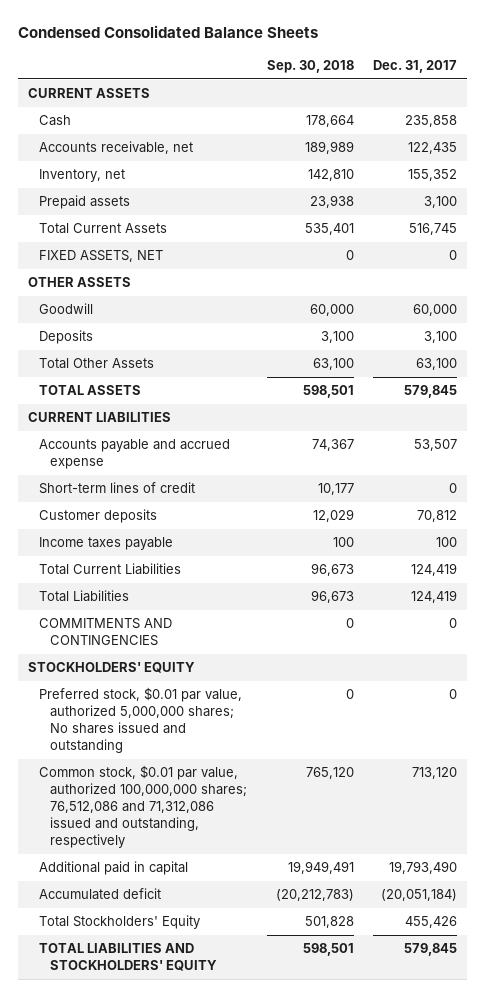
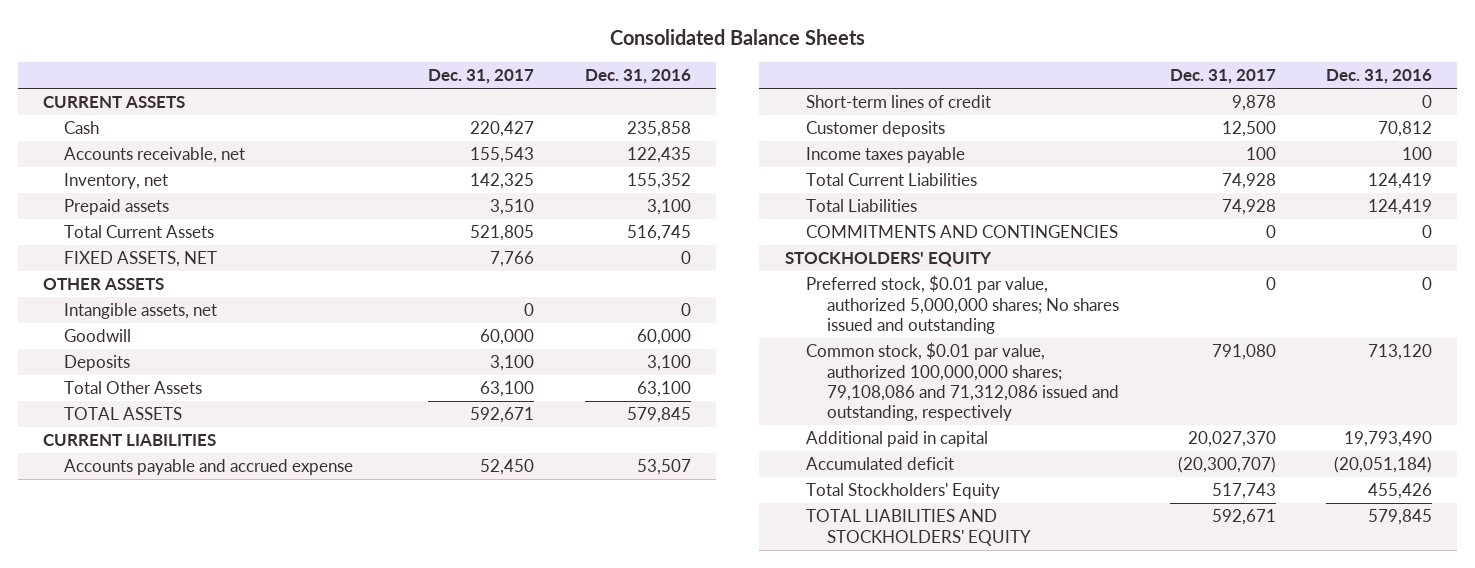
- Condensed Consolidated Balance Sheets
+ Consolidated Balance Sheets
- | Sep. 30, 2018 | Dec. 31, 2017
+ | Dec. 31, 2017 | Dec. 31, 2016
- Cash | 178,664 | 235,858
- Accounts receivable, net | 189,989 | 122,435
- Inventory, net | 142,810 | 155,352
- Prepaid assets | 23,938 | 3,100
- Total Current Assets | 535,401 | 516,745
- FIXED ASSETS, NET | 0 | 0
+ Cash | 220,427 | 235,858
+ Accounts receivable, net | 155,543 | 122,435
+ Inventory, net | 142,325 | 155,352
+ Prepaid assets | 3,510 | 3,100
+ Total Current Assets | 521,805 | 516,745
+ FIXED ASSETS, NET | 7,766 | 0
+ Intangible assets, net | 0 | 0
- TOTAL ASSETS | 598,501 | 579,845
+ TOTAL ASSETS | 592,671 | 579,845
- Accounts payable and accrued expense | 74,367 | 53,507
- Short-term lines of credit | 10,177 | 0
- Customer deposits | 12,029 | 70,812
+ Accounts payable and accrued expense | 52,450 | 53,507
+ Short-term lines of credit | 9,878 | 0
+ Customer deposits | 12,500 | 70,812
- Total Current Liabilities | 96,673 | 124,419
- Total Liabilities | 96,673 | 124,419
+ Total Current Liabilities | 74,928 | 124,419
+ Total Liabilities | 74,928 | 124,419
- Common stock, $0.01 par value, authorized 100,000,000 shares; 76,512,086 and 71,312,086 issued and outstanding, respectively | 765,120 | 713,120
- Additional paid in capital | 19,949,491 | 19,793,490
- Accumulated deficit | (20,212,783) | (20,051,184)
- Total Stockholders' Equity | 501,828 | 455,426
- TOTAL LIABILITIES AND STOCKHOLDERS' EQUITY | 598,501 | 579,845
+ Common stock, $0.01 par value, authorized 100,000,000 shares; 79,108,086 and 71,312,086 issued and outstanding, respectively | 791,080 | 713,120
+ Additional paid in capital | 20,027,370 | 19,793,490
+ Accumulated deficit | (20,300,707) | (20,051,184)
+ Total Stockholders' Equity | 517,743 | 455,426
+ TOTAL LIABILITIES AND STOCKHOLDERS' EQUITY | 592,671 | 579,845

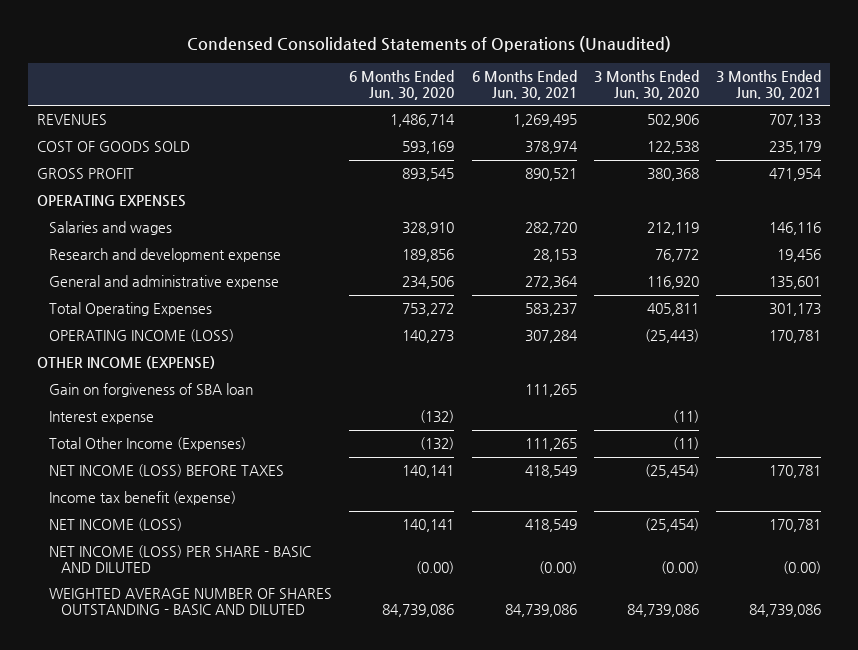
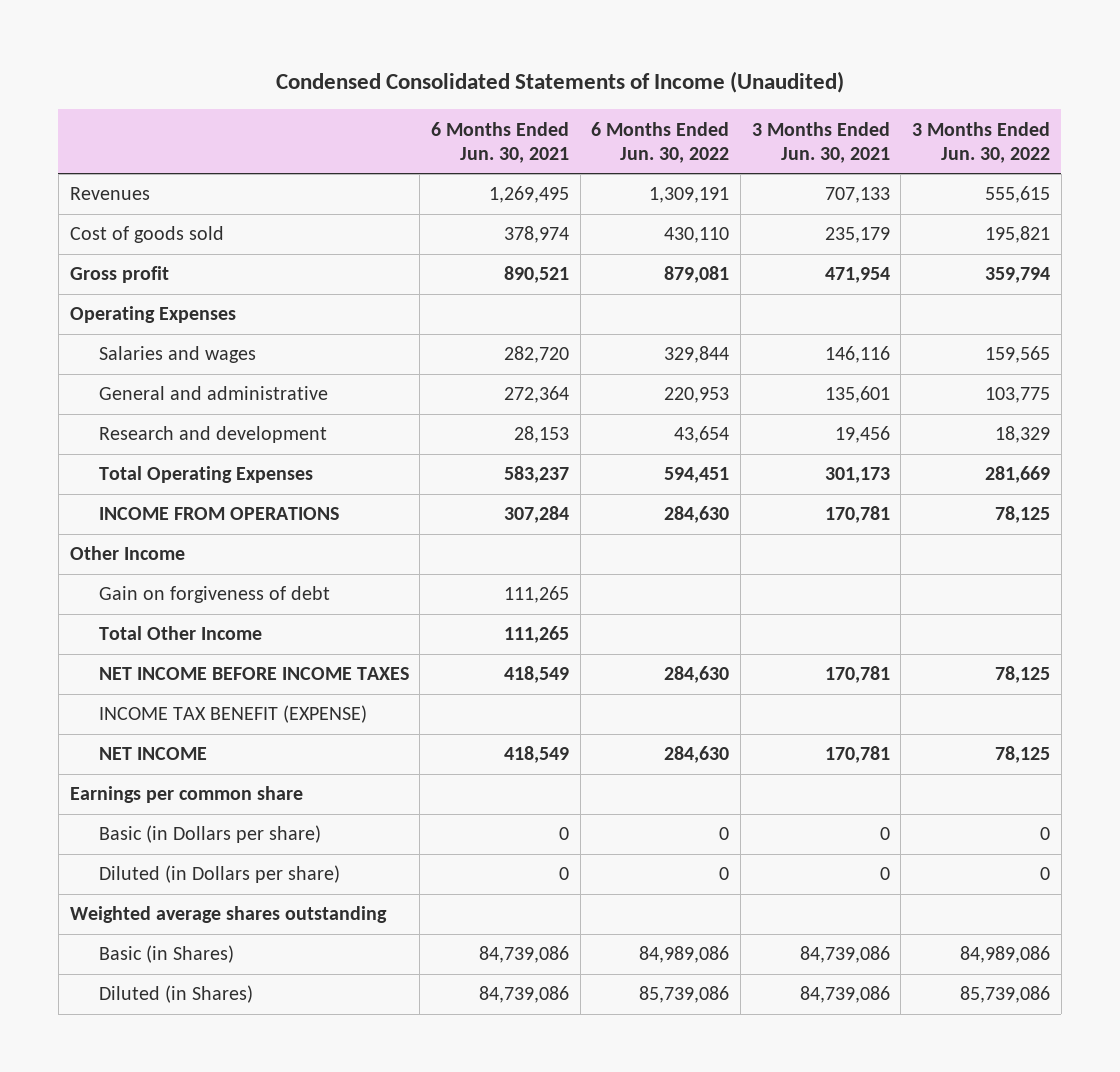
- Condensed Consolidated Statements of Operations (Unaudited)
+ Condensed Consolidated Statements of Income (Unaudited)
- | 6 Months Ended Jun. 30, 2020 | 6 Months Ended Jun. 30, 2021 | 3 Months Ended Jun. 30, 2020 | 3 Months Ended Jun. 30, 2021
+ | 6 Months Ended Jun. 30, 2021 | 6 Months Ended Jun. 30, 2022 | 3 Months Ended Jun. 30, 2021 | 3 Months Ended Jun. 30, 2022
- REVENUES | 1,486,714 | 1,269,495 | 502,906 | 707,133
- COST OF GOODS SOLD | 593,169 | 378,974 | 122,538 | 235,179
- GROSS PROFIT | 893,545 | 890,521 | 380,368 | 471,954
- OPERATING EXPENSES
+ Revenues | 1,269,495 | 1,309,191 | 707,133 | 555,615
+ Cost of goods sold | 378,974 | 430,110 | 235,179 | 195,821
+ Gross profit | 890,521 | 879,081 | 471,954 | 359,794
+ Operating Expenses
- Research and development expense | 189,856 | 28,153 | 76,772 | 19,456
- General and administrative expense | 234,506 | 272,364 | 116,920 | 135,601
+ General and administrative | 272,364 | 220,953 | 135,601 | 103,775
+ Research and development | 28,153 | 43,654 | 19,456 | 18,329
- OPERATING INCOME (LOSS) | 140,273 | 307,284 | (25,443) | 170,781
- OTHER INCOME (EXPENSE)
- Gain on forgiveness of SBA loan | | 111,265 | |
- Interest expense | (132) | | (11) |
- Total Other Income (Expenses) | (132) | 111,265 | (11) |
- NET INCOME (LOSS) BEFORE TAXES | 140,141 | 418,549 | (25,454) | 170,781
- Income tax benefit (expense)
- NET INCOME (LOSS) | 140,141 | 418,549 | (25,454) | 170,781
- NET INCOME (LOSS) PER SHARE - BASIC AND DILUTED | (0.00) | (0.00) | (0.00) | (0.00)
- WEIGHTED AVERAGE NUMBER OF SHARES OUTSTANDING - BASIC AND DILUTED | 84,739,086 | 84,739,086 | 84,739,086 | 84,739,086
+ INCOME FROM OPERATIONS | 307,284 | 284,630 | 170,781 | 78,125
+ Other Income
+ Gain on forgiveness of debt | 111,265 | | |
+ Total Other Income | 111,265 | | |
+ NET INCOME BEFORE INCOME TAXES | 418,549 | 284,630 | 170,781 | 78,125
+ INCOME TAX BENEFIT (EXPENSE)
+ NET INCOME | 418,549 | 284,630 | 170,781 | 78,125
+ Earnings per common share
+ Basic (in Dollars per share) | 0 | 0 | 0 | 0
+ Diluted (in Dollars per share) | 0 | 0 | 0 | 0
+ Weighted average shares outstanding
+ Basic (in Shares) | 84,739,086 | 84,989,086 | 84,739,086 | 84,989,086
+ Diluted (in Shares) | 84,739,086 | 85,739,086 | 84,739,086 | 85,739,086

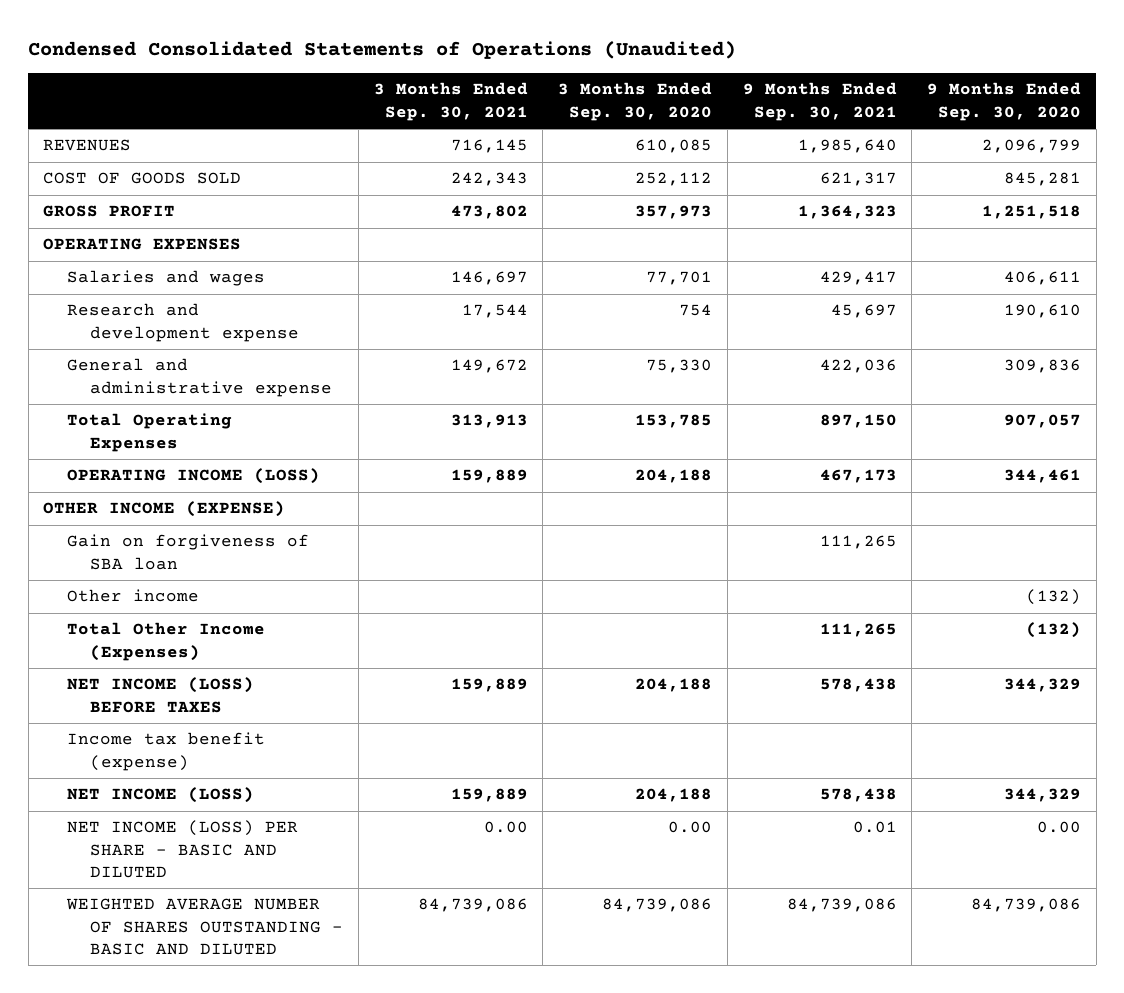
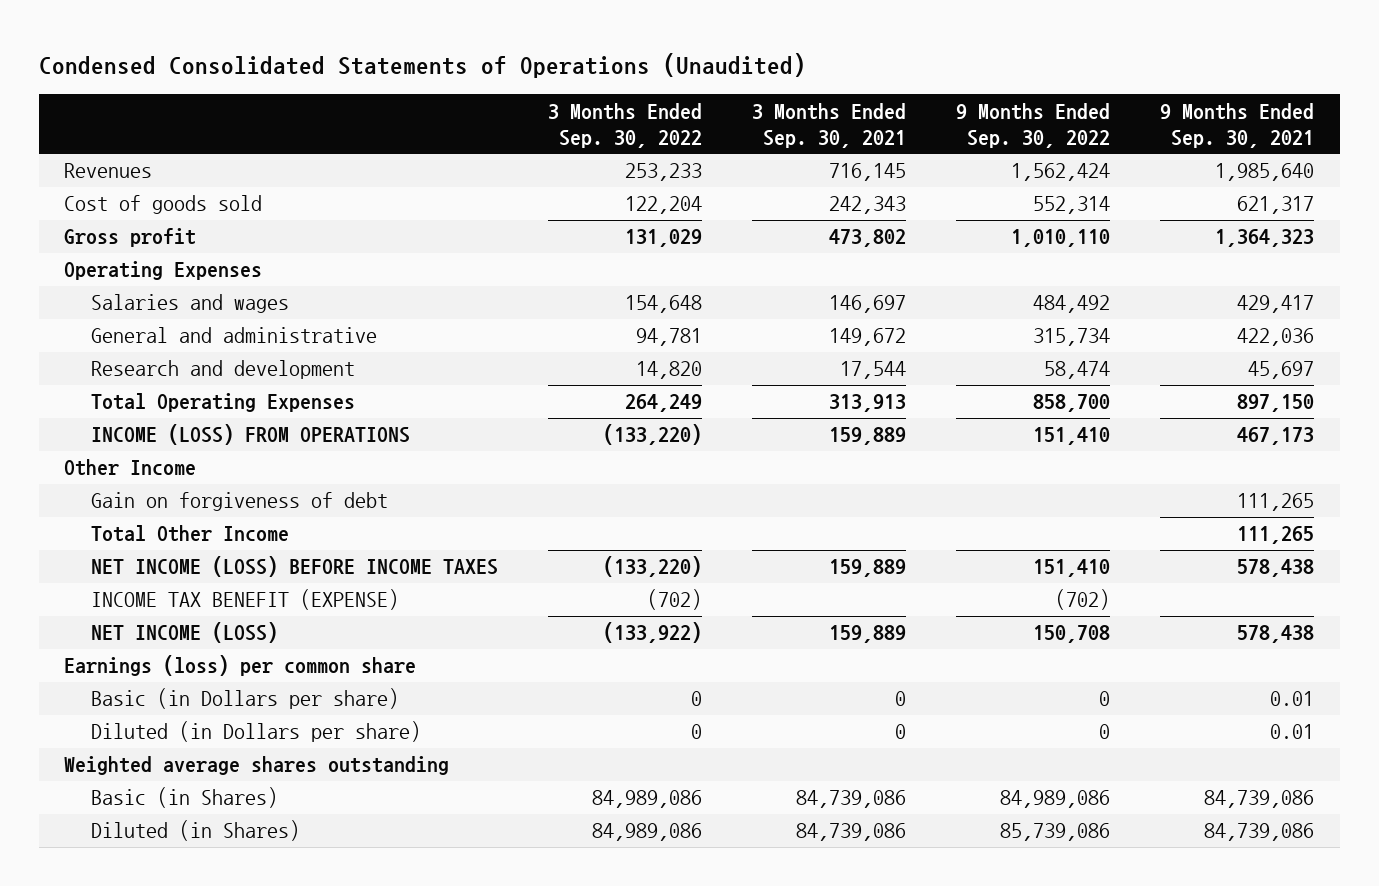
- | 3 Months Ended Sep. 30, 2021 | 3 Months Ended Sep. 30, 2020 | 9 Months Ended Sep. 30, 2021 | 9 Months Ended Sep. 30, 2020
+ | 3 Months Ended Sep. 30, 2022 | 3 Months Ended Sep. 30, 2021 | 9 Months Ended Sep. 30, 2022 | 9 Months Ended Sep. 30, 2021
- REVENUES | 716,145 | 610,085 | 1,985,640 | 2,096,799
- COST OF GOODS SOLD | 242,343 | 252,112 | 621,317 | 845,281
- GROSS PROFIT | 473,802 | 357,973 | 1,364,323 | 1,251,518
- OPERATING EXPENSES
+ Revenues | 253,233 | 716,145 | 1,562,424 | 1,985,640
+ Cost of goods sold | 122,204 | 242,343 | 552,314 | 621,317
+ Gross profit | 131,029 | 473,802 | 1,010,110 | 1,364,323
+ Operating Expenses
- Research and development expense | 17,544 | 754 | 45,697 | 190,610
- General and administrative expense | 149,672 | 75,330 | 422,036 | 309,836
+ General and administrative | 94,781 | 149,672 | 315,734 | 422,036
+ Research and development | 14,820 | 17,544 | 58,474 | 45,697
- OPERATING INCOME (LOSS) | 159,889 | 204,188 | 467,173 | 344,461
- OTHER INCOME (EXPENSE)
- Gain on forgiveness of SBA loan | | | 111,265 |
- Other income | | | | (132)
- Total Other Income (Expenses) | | | 111,265 | (132)
- NET INCOME (LOSS) BEFORE TAXES | 159,889 | 204,188 | 578,438 | 344,329
- Income tax benefit (expense)
+ INCOME (LOSS) FROM OPERATIONS | (133,220) | 159,889 | 151,410 | 467,173
+ Other Income
+ Gain on forgiveness of debt | | | | 111,265
+ Total Other Income | | | | 111,265
+ NET INCOME (LOSS) BEFORE INCOME TAXES | (133,220) | 159,889 | 151,410 | 578,438
+ INCOME TAX BENEFIT (EXPENSE) | (702) | | (702) |
- NET INCOME (LOSS) PER SHARE - BASIC AND DILUTED | 0.00 | 0.00 | 0.01 | 0.00
- WEIGHTED AVERAGE NUMBER OF SHARES OUTSTANDING - BASIC AND DILUTED | 84,739,086 | 84,739,086 | 84,739,086 | 84,739,086
+ Earnings (loss) per common share
+ Basic (in Dollars per share) | 0 | 0 | 0 | 0.01
+ Diluted (in Dollars per share) | 0 | 0 | 0 | 0.01
+ Weighted average shares outstanding
+ Basic (in Shares) | 84,989,086 | 84,739,086 | 84,989,086 | 84,739,086
+ Diluted (in Shares) | 84,989,086 | 84,739,086 | 85,739,086 | 84,739,086

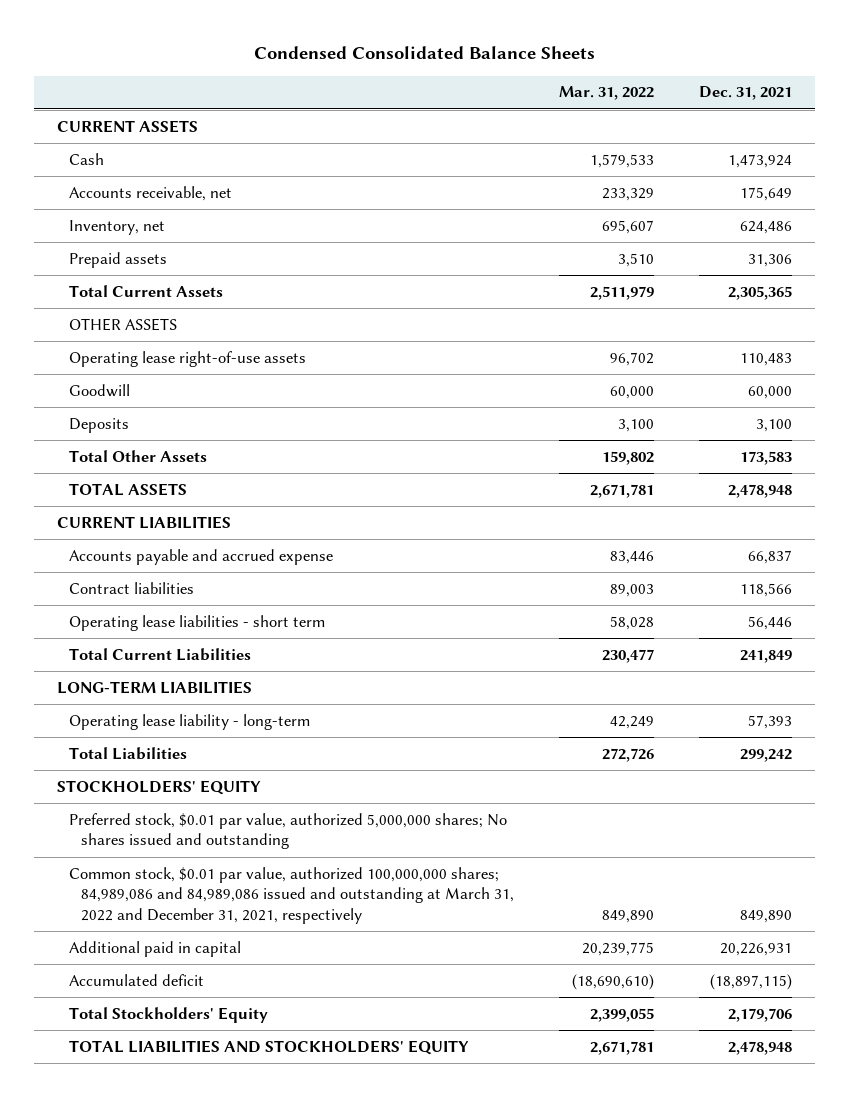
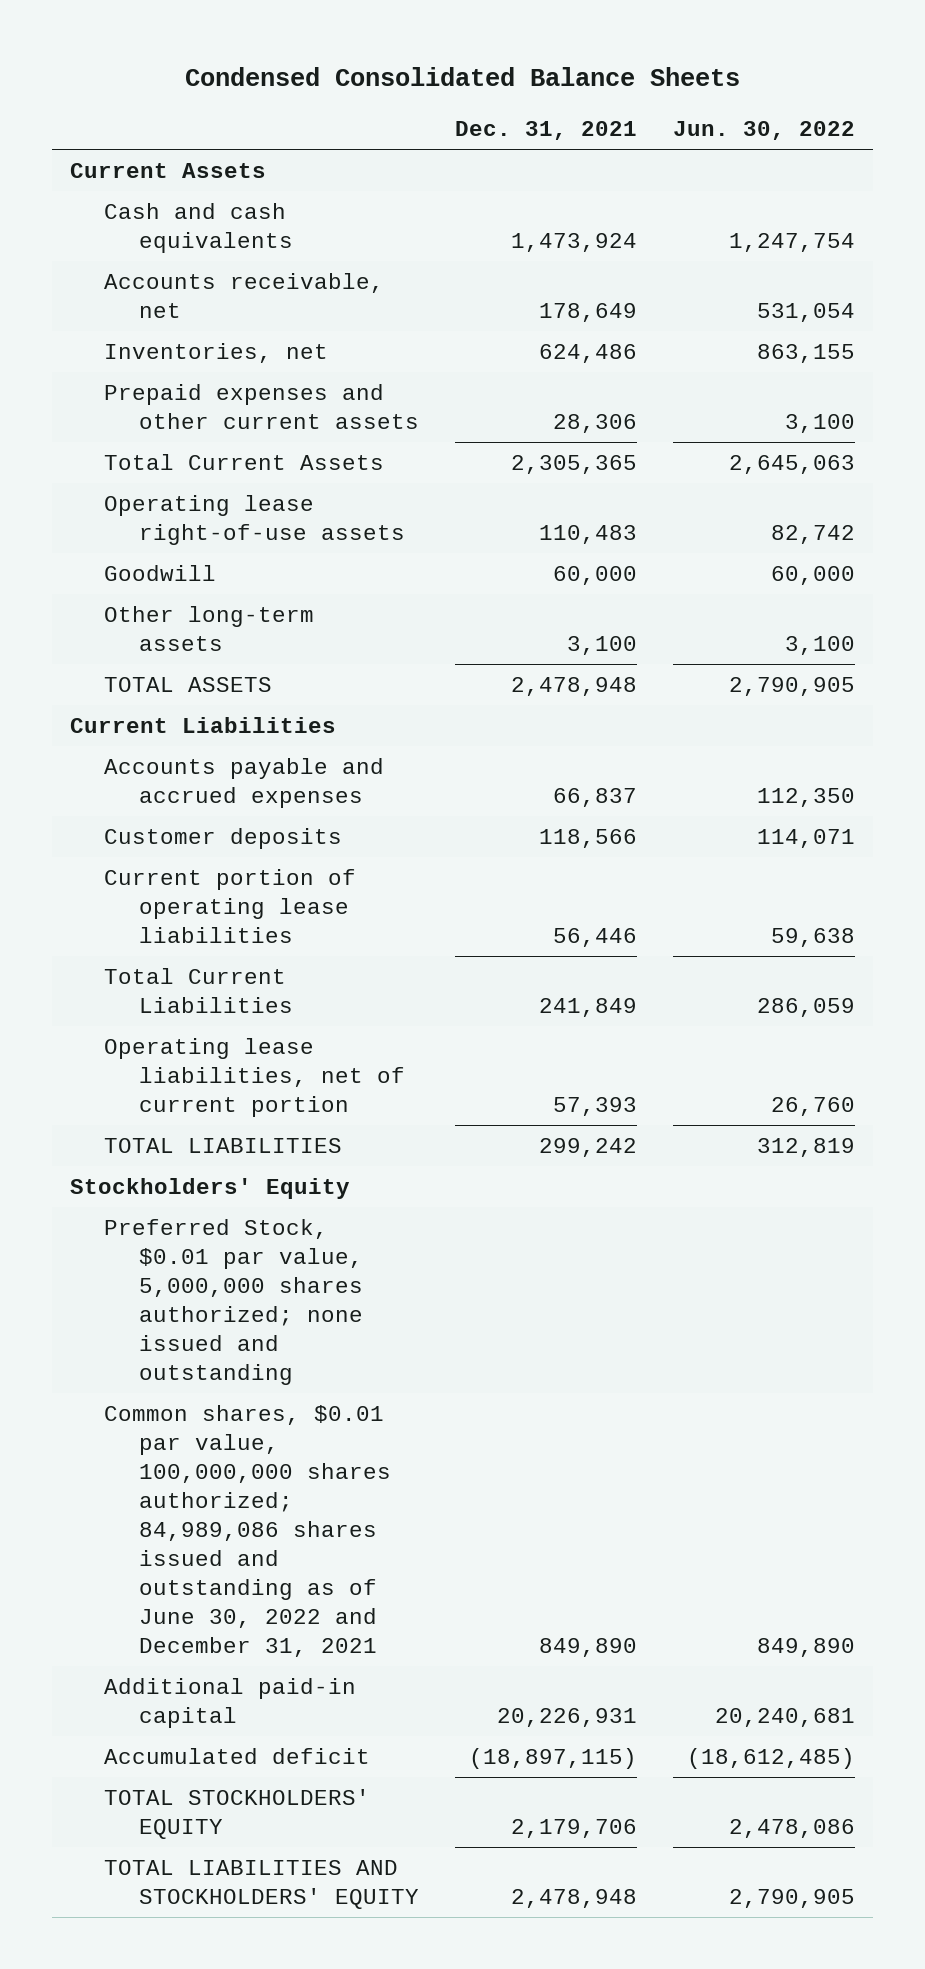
- | Mar. 31, 2022 | Dec. 31, 2021
+ | Dec. 31, 2021 | Jun. 30, 2022
- CURRENT ASSETS
- Cash | 1,579,533 | 1,473,924
- Accounts receivable, net | 233,329 | 175,649
- Inventory, net | 695,607 | 624,486
- Prepaid assets | 3,510 | 31,306
+ Current Assets
+ Cash and cash equivalents | 1,473,924 | 1,247,754
+ Accounts receivable, net | 178,649 | 531,054
+ Inventories, net | 624,486 | 863,155
+ Prepaid expenses and other current assets | 28,306 | 3,100
- OTHER ASSETS
- Deposits | 3,100 | 3,100
- Total Other Assets | 159,802 | 173,583
+ Other long-term assets | 3,100 | 3,100
- CURRENT LIABILITIES
- Accounts payable and accrued expense | 83,446 | 66,837
- Contract liabilities | 89,003 | 118,566
- Operating lease liabilities - short term | 58,028 | 56,446
+ Current Liabilities
+ Accounts payable and accrued expenses | 66,837 | 112,350
+ Customer deposits | 118,566 | 114,071
+ Current portion of operating lease liabilities | 56,446 | 59,638
- LONG-TERM LIABILITIES
- Operating lease liability - long-term | 42,249 | 57,393
- Total Liabilities | 272,726 | 299,242
- STOCKHOLDERS' EQUITY
- Preferred stock, $0.01 par value, authorized 5,000,000 shares; No shares issued and outstanding
- Common stock, $0.01 par value, authorized 100,000,000 shares; 84,989,086 and 84,989,086 issued and outstanding at March 31, 2022 and December 31, 2021, respectively | 849,890 | 849,890
- Additional paid in capital | 20,239,775 | 20,226,931
+ Operating lease liabilities, net of current portion | 57,393 | 26,760
+ TOTAL LIABILITIES | 299,242 | 312,819
+ Stockholders' Equity
+ Preferred Stock, $0.01 par value, 5,000,000 shares authorized; none issued and outstanding
+ Common shares, $0.01 par value, 100,000,000 shares authorized; 84,989,086 shares issued and outstanding as of June 30, 2022 and December 31, 2021 | 849,890 | 849,890
+ Additional paid-in capital | 20,226,931 | 20,240,681
- Total Stockholders' Equity | 2,399,055 | 2,179,706
+ TOTAL STOCKHOLDERS' EQUITY | 2,179,706 | 2,478,086

